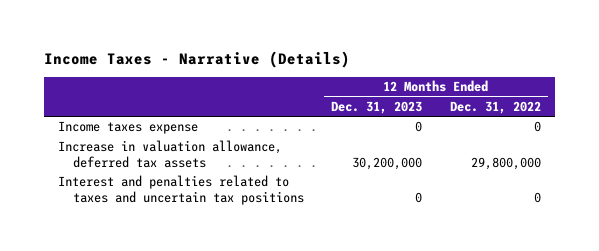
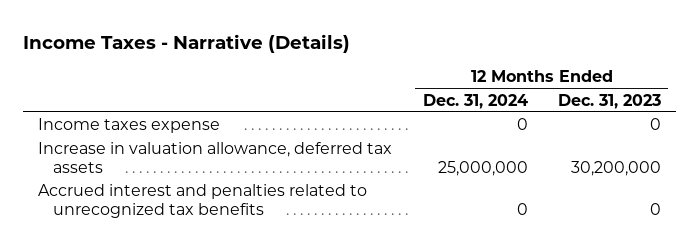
- | 12 Months Ended Dec. 31, 2023 | 12 Months Ended Dec. 31, 2022
+ | 12 Months Ended Dec. 31, 2024 | 12 Months Ended Dec. 31, 2023
- Interest and penalties related to taxes and uncertain tax positions | 0 | 0
+ Accrued interest and penalties related to unrecognized tax benefits | 0 | 0

